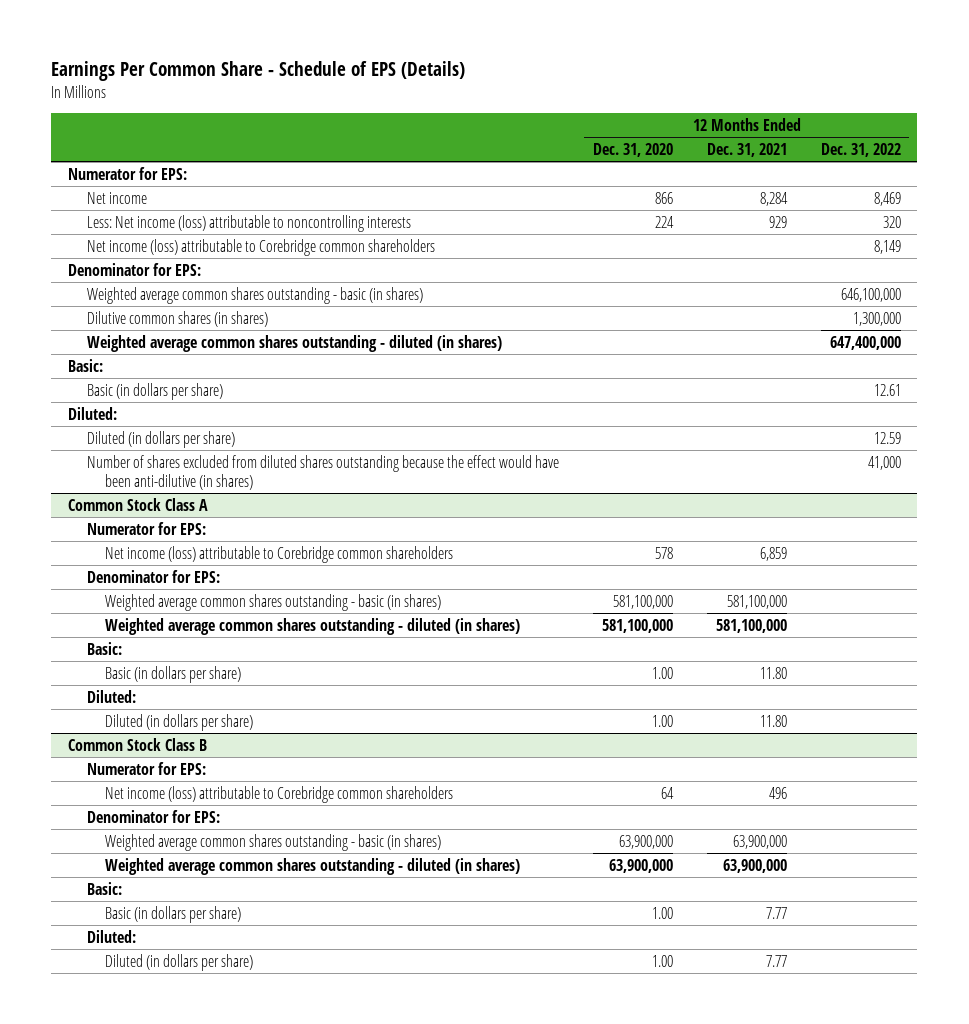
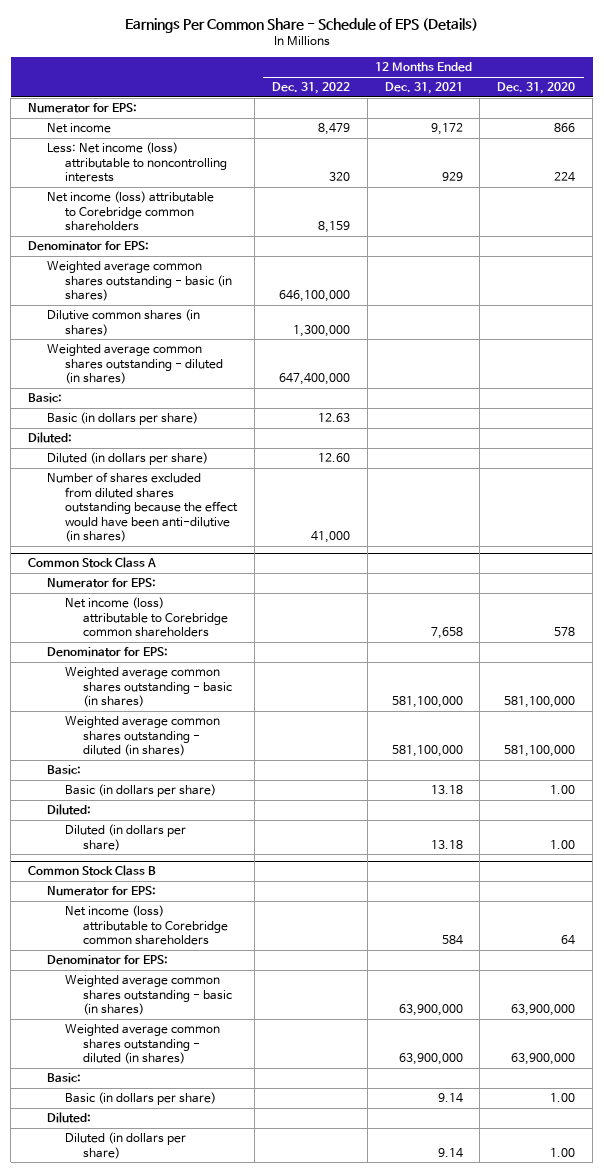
- | 12 Months Ended Dec. 31, 2020 | 12 Months Ended Dec. 31, 2021 | 12 Months Ended Dec. 31, 2022
+ | 12 Months Ended Dec. 31, 2022 | 12 Months Ended Dec. 31, 2021 | 12 Months Ended Dec. 31, 2020
- Net income | 866 | 8,284 | 8,469
+ Net income | 8,479 | 9,172 | 866
- Net income (loss) attributable to Corebridge common shareholders | | | 8,149
+ Net income (loss) attributable to Corebridge common shareholders | 8,159 | |
- Basic (in dollars per share) | | | 12.61
+ Basic (in dollars per share) | 12.63 | |
- Diluted (in dollars per share) | | | 12.59
+ Diluted (in dollars per share) | 12.60 | |
@ Common Stock Class A
- Net income (loss) attributable to Corebridge common shareholders | 578 | 6,859 |
+ Net income (loss) attributable to Corebridge common shareholders | | 7,658 | 578
- Basic (in dollars per share) | 1.00 | 11.80 |
+ Basic (in dollars per share) | | 13.18 | 1.00
- Diluted (in dollars per share) | 1.00 | 11.80 |
+ Diluted (in dollars per share) | | 13.18 | 1.00
@ Common Stock Class B
- Net income (loss) attributable to Corebridge common shareholders | 64 | 496 |
+ Net income (loss) attributable to Corebridge common shareholders | | 584 | 64
- Basic (in dollars per share) | 1.00 | 7.77 |
+ Basic (in dollars per share) | | 9.14 | 1.00
- Diluted (in dollars per share) | 1.00 | 7.77 |
+ Diluted (in dollars per share) | | 9.14 | 1.00

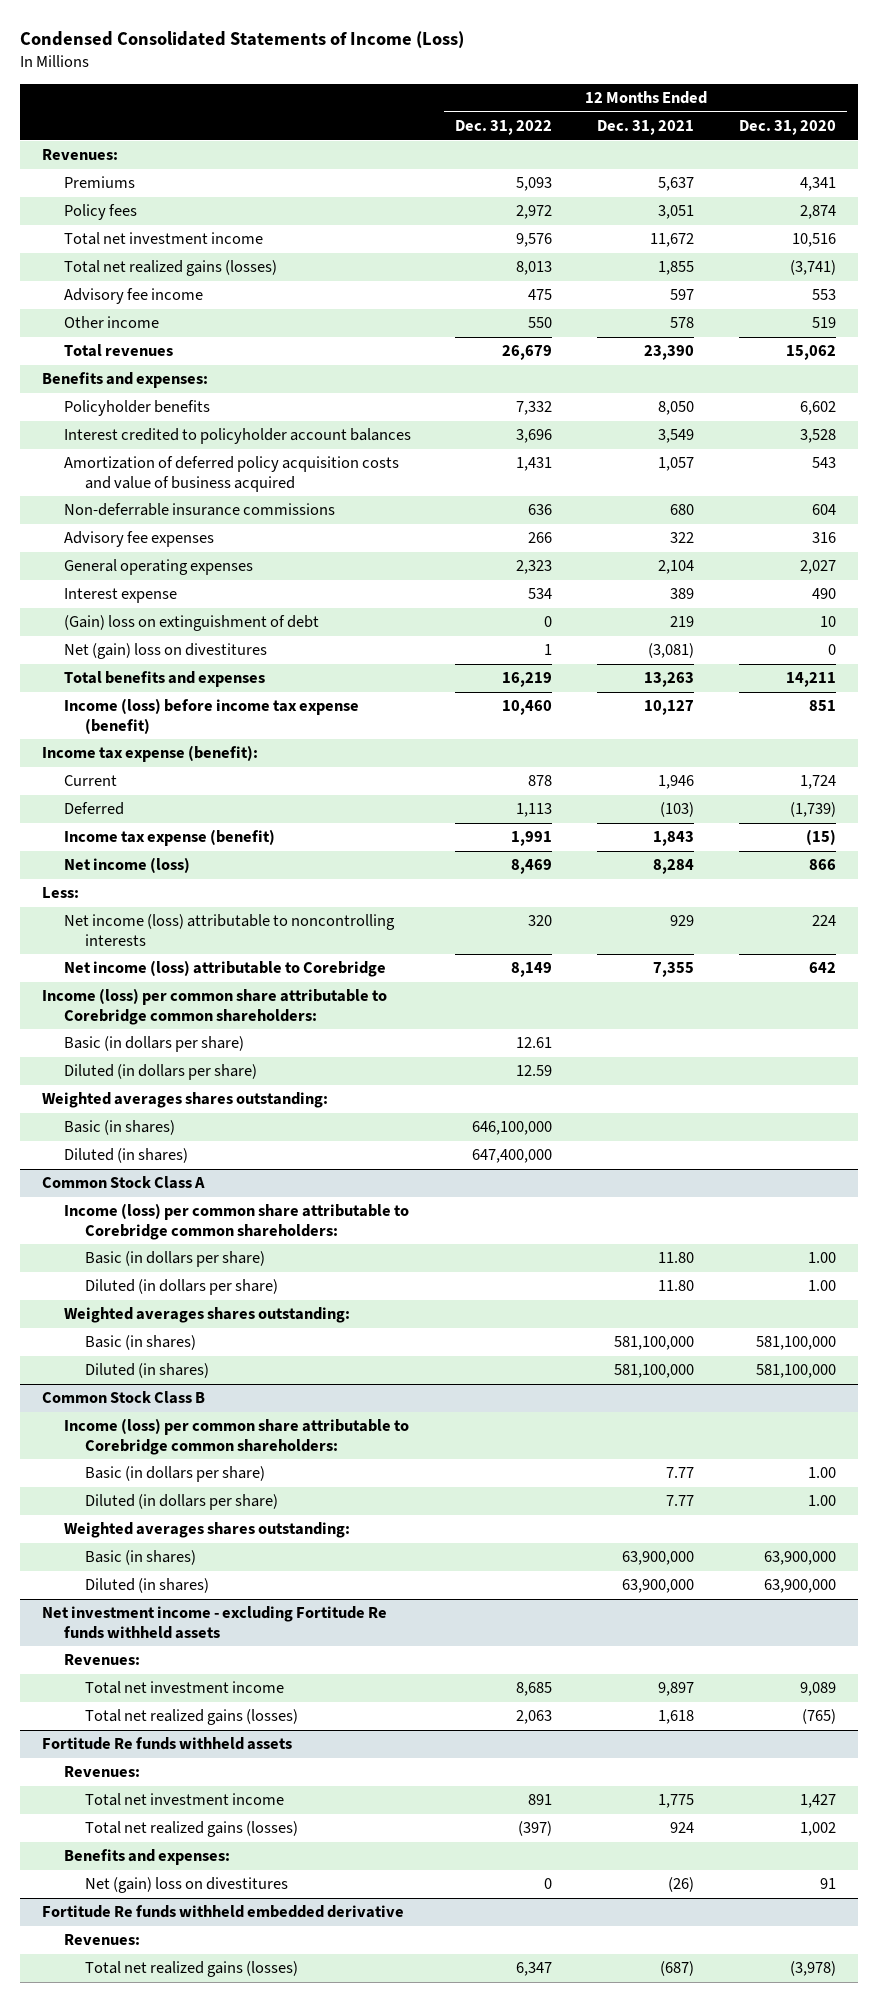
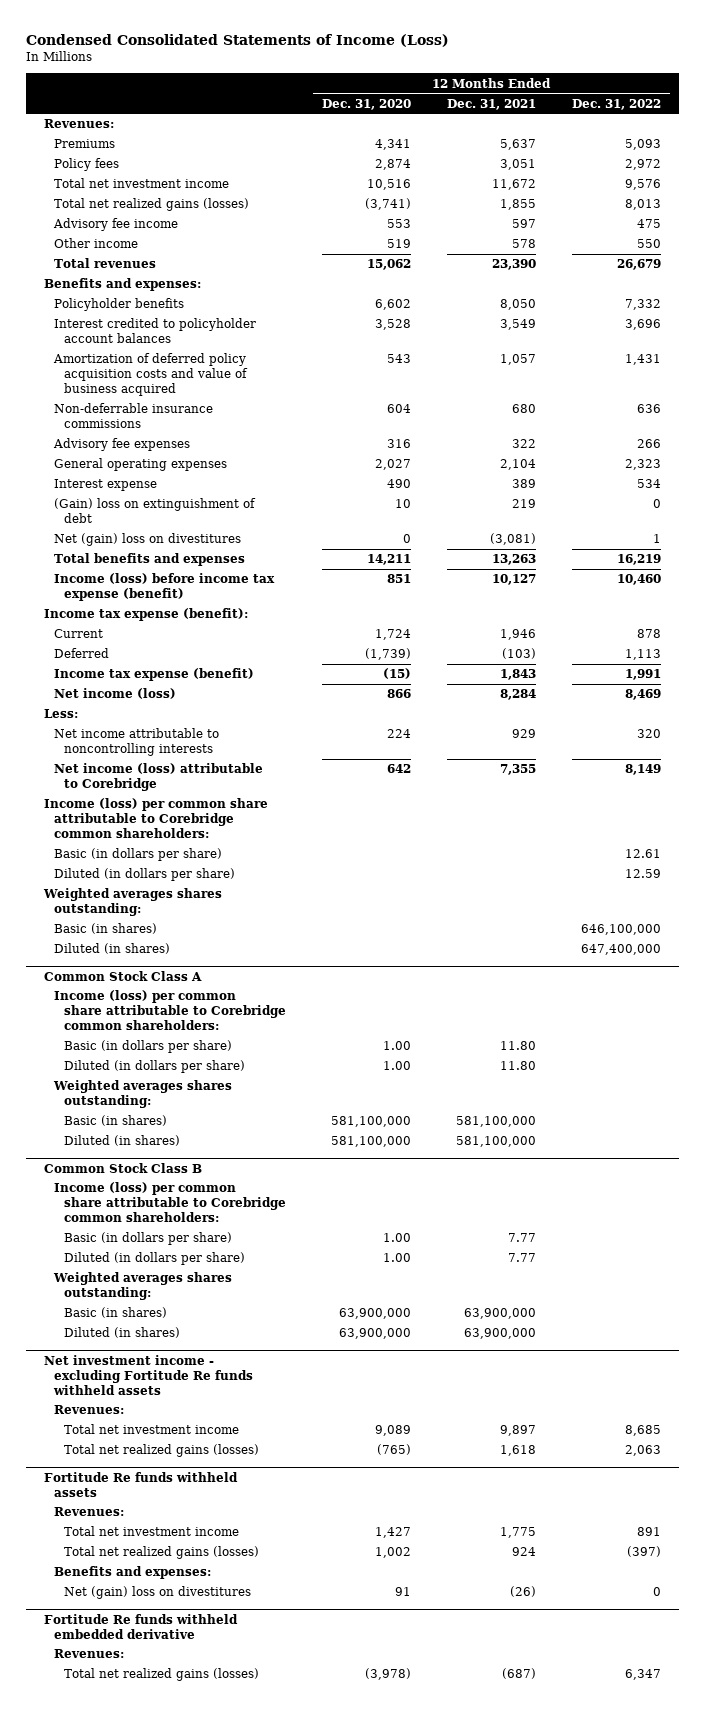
- | 12 Months Ended Dec. 31, 2022 | 12 Months Ended Dec. 31, 2021 | 12 Months Ended Dec. 31, 2020
+ | 12 Months Ended Dec. 31, 2020 | 12 Months Ended Dec. 31, 2021 | 12 Months Ended Dec. 31, 2022
- Net income (loss) attributable to noncontrolling interests | 320 | 929 | 224
+ Net income attributable to noncontrolling interests | 224 | 929 | 320

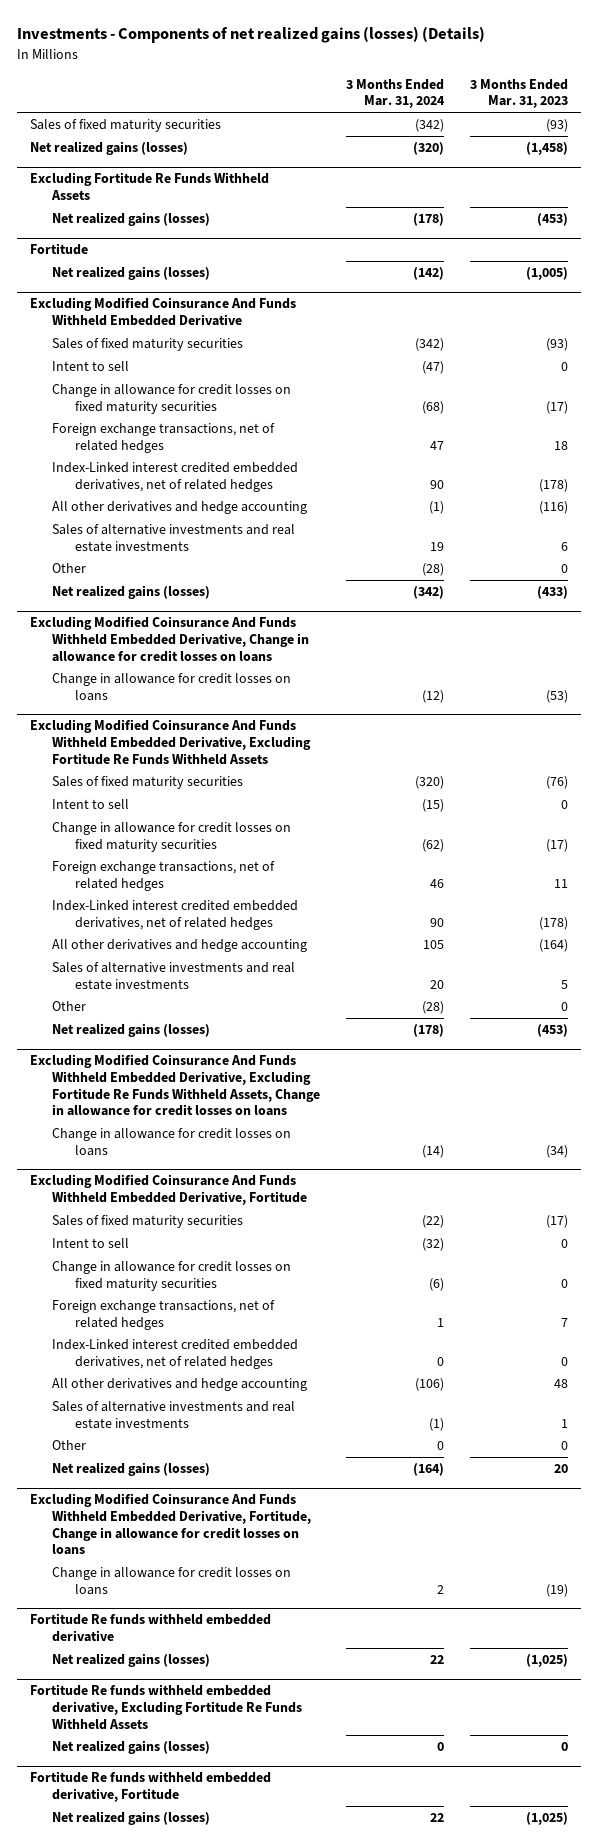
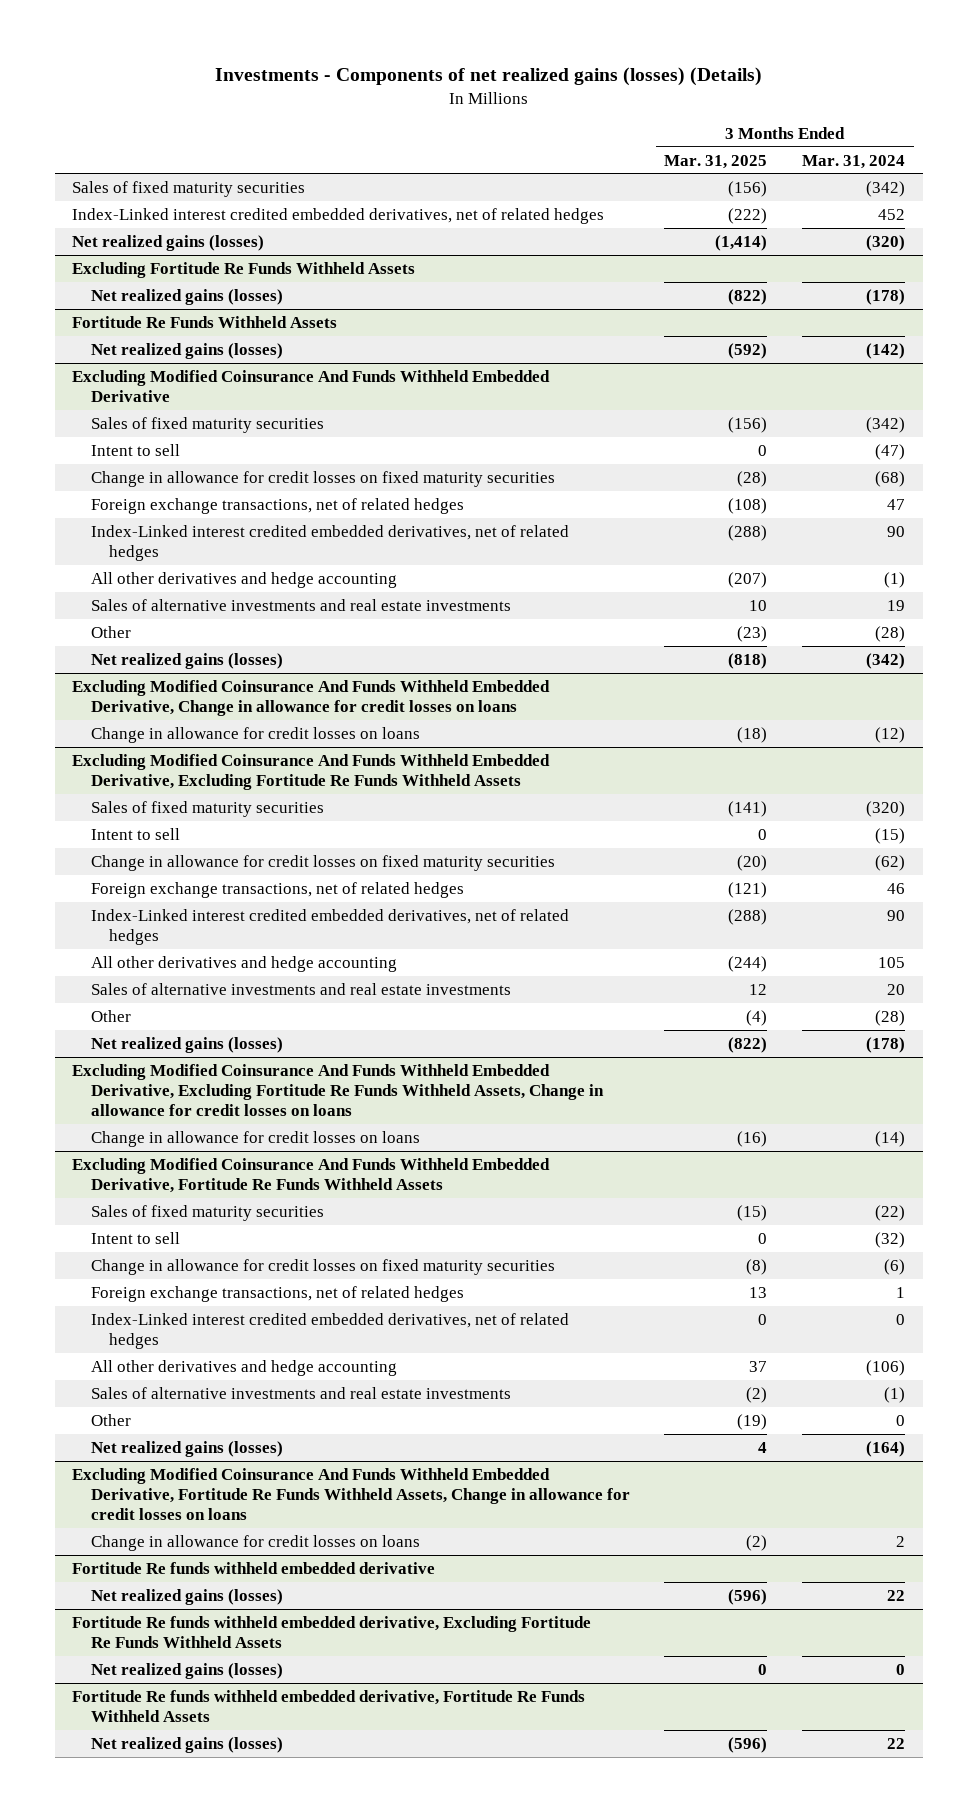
- | 3 Months Ended Mar. 31, 2024 | 3 Months Ended Mar. 31, 2023
+ | 3 Months Ended Mar. 31, 2025 | 3 Months Ended Mar. 31, 2024
+ Index-Linked interest credited embedded derivatives, net of related hedges | (222) | 452
- Fortitude
+ Fortitude Re Funds Withheld Assets
- Excluding Modified Coinsurance And Funds Withheld Embedded Derivative, Fortitude
+ Excluding Modified Coinsurance And Funds Withheld Embedded Derivative, Fortitude Re Funds Withheld Assets
- Excluding Modified Coinsurance And Funds Withheld Embedded Derivative, Fortitude, Change in allowance for credit losses on loans
+ Excluding Modified Coinsurance And Funds Withheld Embedded Derivative, Fortitude Re Funds Withheld Assets, Change in allowance for credit losses on loans
- Fortitude Re funds withheld embedded derivative, Fortitude
+ Fortitude Re funds withheld embedded derivative, Fortitude Re Funds Withheld Assets

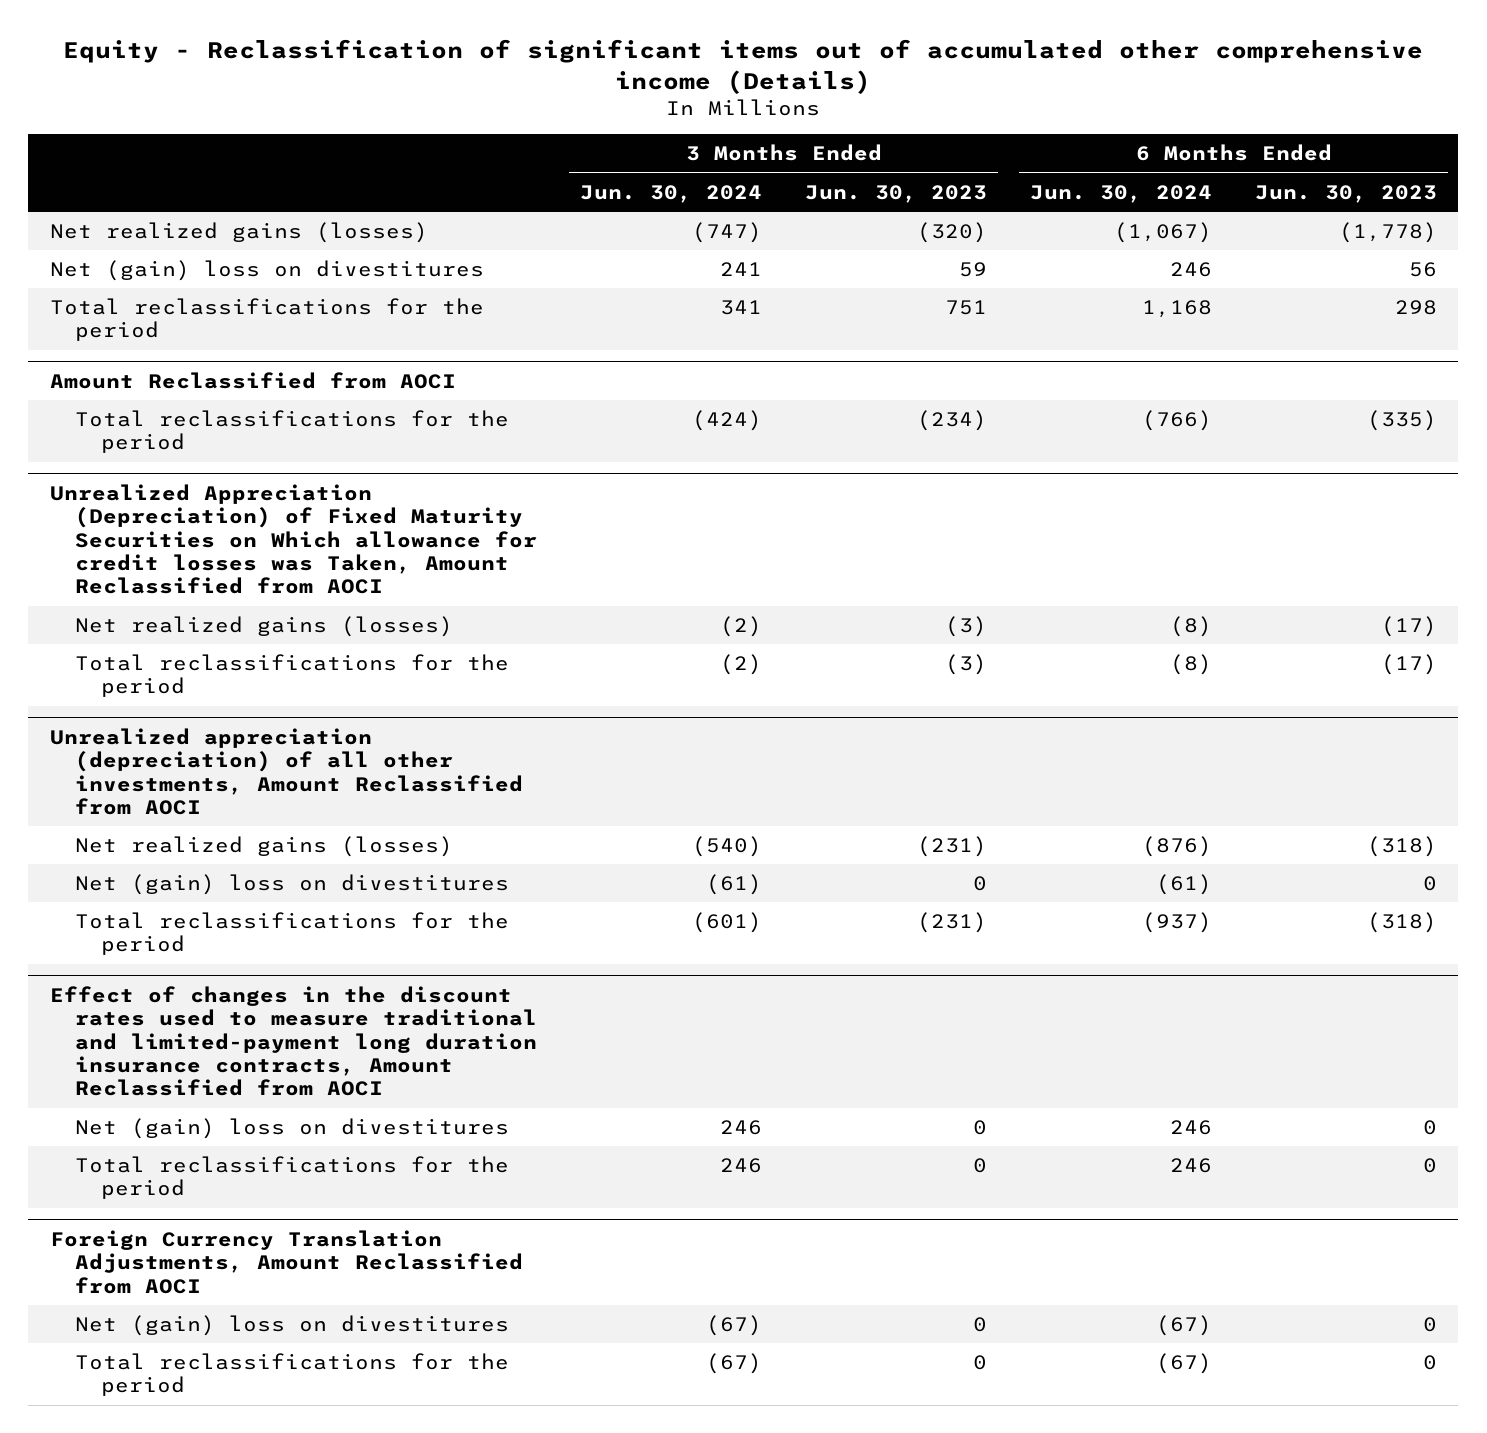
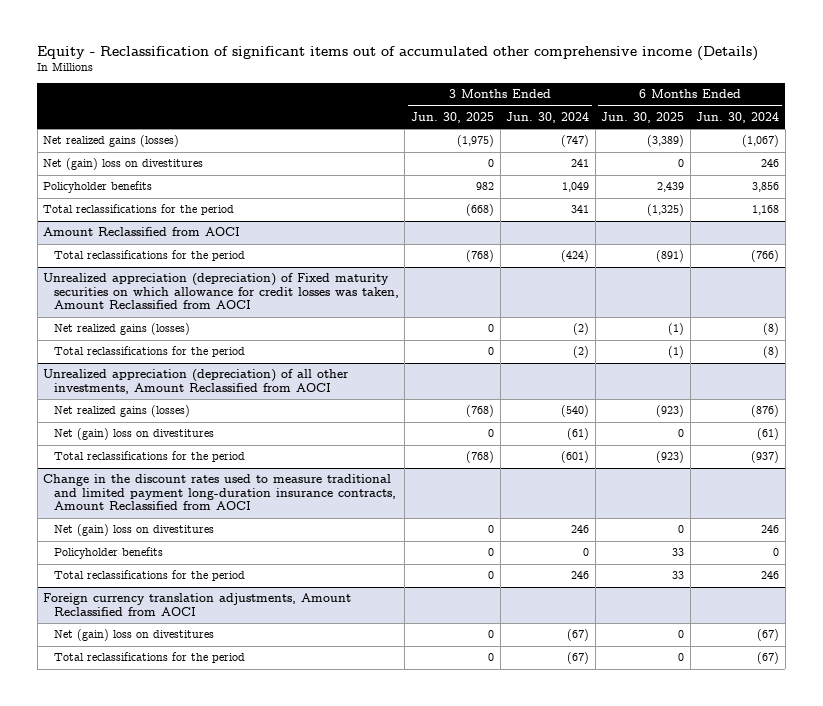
- | 3 Months Ended Jun. 30, 2024 | 3 Months Ended Jun. 30, 2023 | 6 Months Ended Jun. 30, 2024 | 6 Months Ended Jun. 30, 2023
+ | 3 Months Ended Jun. 30, 2025 | 3 Months Ended Jun. 30, 2024 | 6 Months Ended Jun. 30, 2025 | 6 Months Ended Jun. 30, 2024
+ Policyholder benefits | 982 | 1,049 | 2,439 | 3,856
- Unrealized Appreciation (Depreciation) of Fixed Maturity Securities on Which allowance for credit losses was Taken, Amount Reclassified from AOCI
+ Unrealized appreciation (depreciation) of Fixed maturity securities on which allowance for credit losses was taken, Amount Reclassified from AOCI
- Effect of changes in the discount rates used to measure traditional and limited-payment long duration insurance contracts, Amount Reclassified from AOCI
+ Change in the discount rates used to measure traditional and limited payment long-duration insurance contracts, Amount Reclassified from AOCI
+ Policyholder benefits | 0 | 0 | 33 | 0
- Foreign Currency Translation Adjustments, Amount Reclassified from AOCI
+ Foreign currency translation adjustments, Amount Reclassified from AOCI

